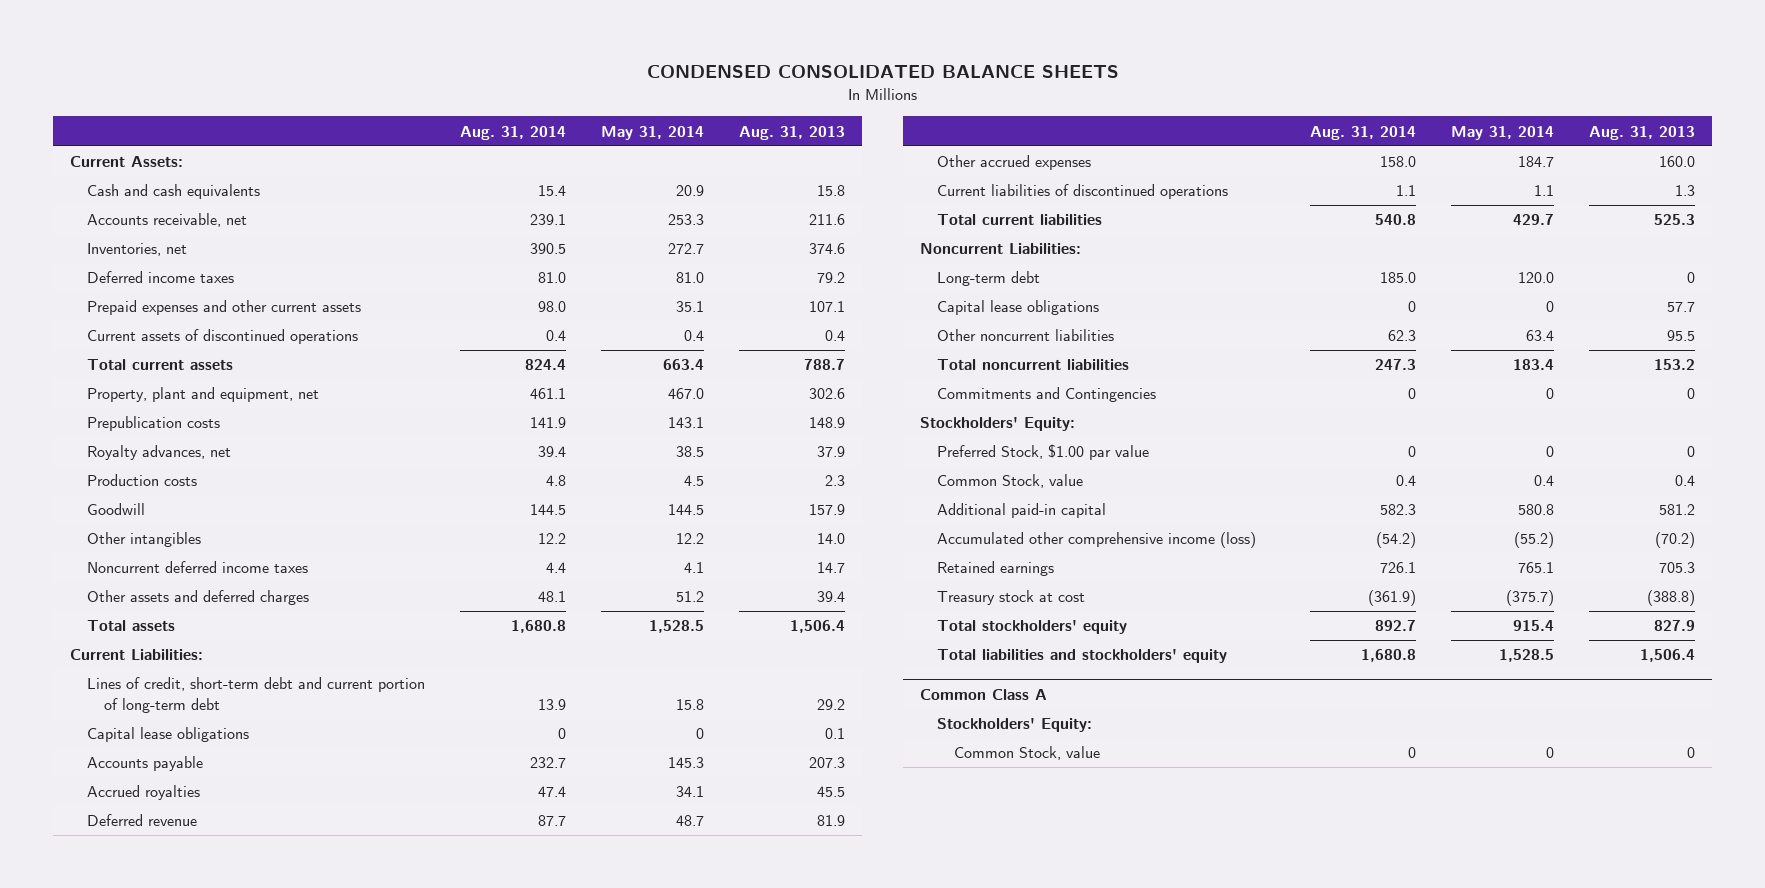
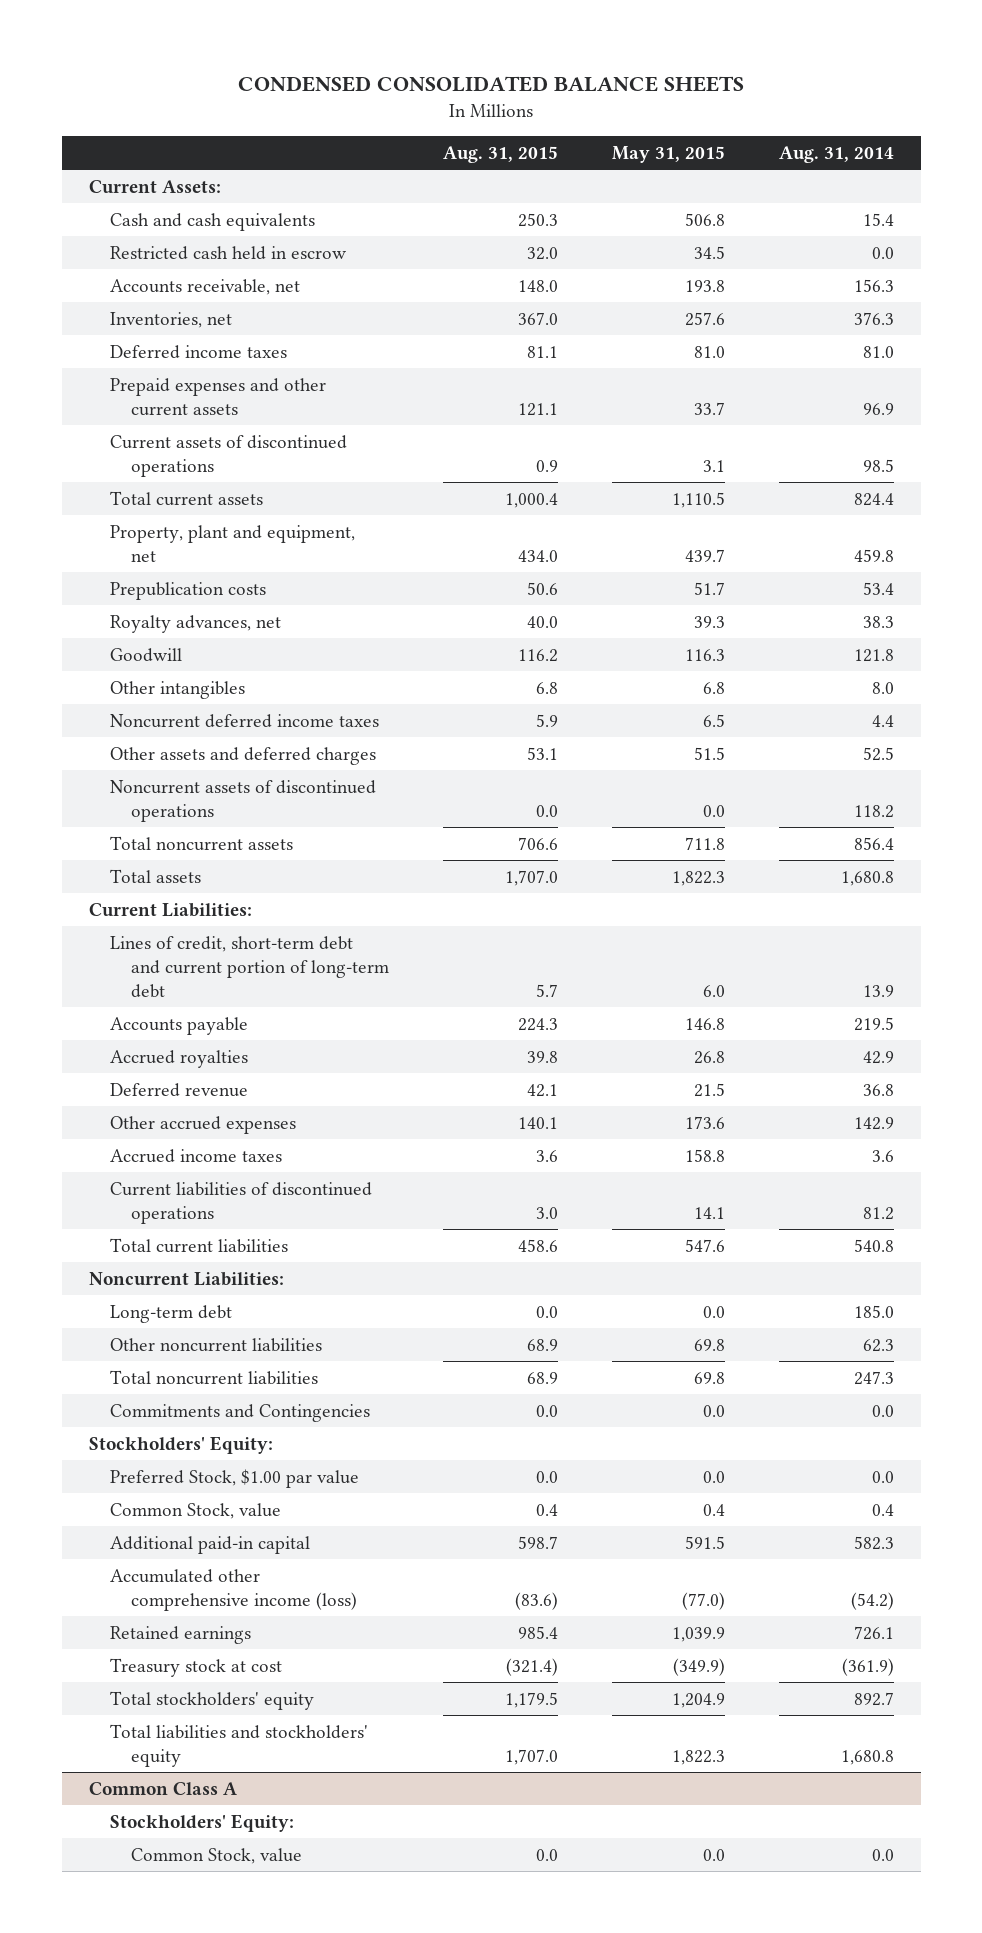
- | Aug. 31, 2014 | May 31, 2014 | Aug. 31, 2013
+ | Aug. 31, 2015 | May 31, 2015 | Aug. 31, 2014
- Accounts receivable, net | 239.1 | 253.3 | 211.6
- Inventories, net | 390.5 | 272.7 | 374.6
+ Restricted cash held in escrow | 32.0 | 34.5 | 0.0
+ Accounts receivable, net | 148.0 | 193.8 | 156.3
+ Inventories, net | 367.0 | 257.6 | 376.3
- Prepaid expenses and other current assets | 98.0 | 35.1 | 107.1
- Current assets of discontinued operations | 0.4 | 0.4 | 0.4
+ Prepaid expenses and other current assets | 121.1 | 33.7 | 96.9
+ Current assets of discontinued operations | 0.9 | 3.1 | 98.5
- Property, plant and equipment, net | 461.1 | 467.0 | 302.6
- Prepublication costs | 141.9 | 143.1 | 148.9
- Royalty advances, net | 39.4 | 38.5 | 37.9
- Production costs | 4.8 | 4.5 | 2.3
- Goodwill | 144.5 | 144.5 | 157.9
- Other intangibles | 12.2 | 12.2 | 14.0
+ Property, plant and equipment, net | 434.0 | 439.7 | 459.8
+ Prepublication costs | 50.6 | 51.7 | 53.4
+ Royalty advances, net | 40.0 | 39.3 | 38.3
+ Goodwill | 116.2 | 116.3 | 121.8
+ Other intangibles | 6.8 | 6.8 | 8.0
- Other assets and deferred charges | 48.1 | 51.2 | 39.4
+ Other assets and deferred charges | 53.1 | 51.5 | 52.5
+ Noncurrent assets of discontinued operations | 0.0 | 0.0 | 118.2
+ Total noncurrent assets | 706.6 | 711.8 | 856.4
- Capital lease obligations | 0 | 0 | 0.1
- Accounts payable | 232.7 | 145.3 | 207.3
- Accrued royalties | 47.4 | 34.1 | 45.5
- Deferred revenue | 87.7 | 48.7 | 81.9
- Other accrued expenses | 158.0 | 184.7 | 160.0
- Current liabilities of discontinued operations | 1.1 | 1.1 | 1.3
+ Accounts payable | 224.3 | 146.8 | 219.5
+ Accrued royalties | 39.8 | 26.8 | 42.9
+ Deferred revenue | 42.1 | 21.5 | 36.8
+ Other accrued expenses | 140.1 | 173.6 | 142.9
+ Accrued income taxes | 3.6 | 158.8 | 3.6
+ Current liabilities of discontinued operations | 3.0 | 14.1 | 81.2
- Capital lease obligations | 0 | 0 | 57.7
- Commitments and Contingencies | 0 | 0 | 0
+ Commitments and Contingencies | 0.0 | 0.0 | 0.0
- Preferred Stock, $1.00 par value | 0 | 0 | 0
+ Preferred Stock, $1.00 par value | 0.0 | 0.0 | 0.0
@ Common Class A
- Common Stock, value | 0 | 0 | 0
+ Common Stock, value | 0.0 | 0.0 | 0.0

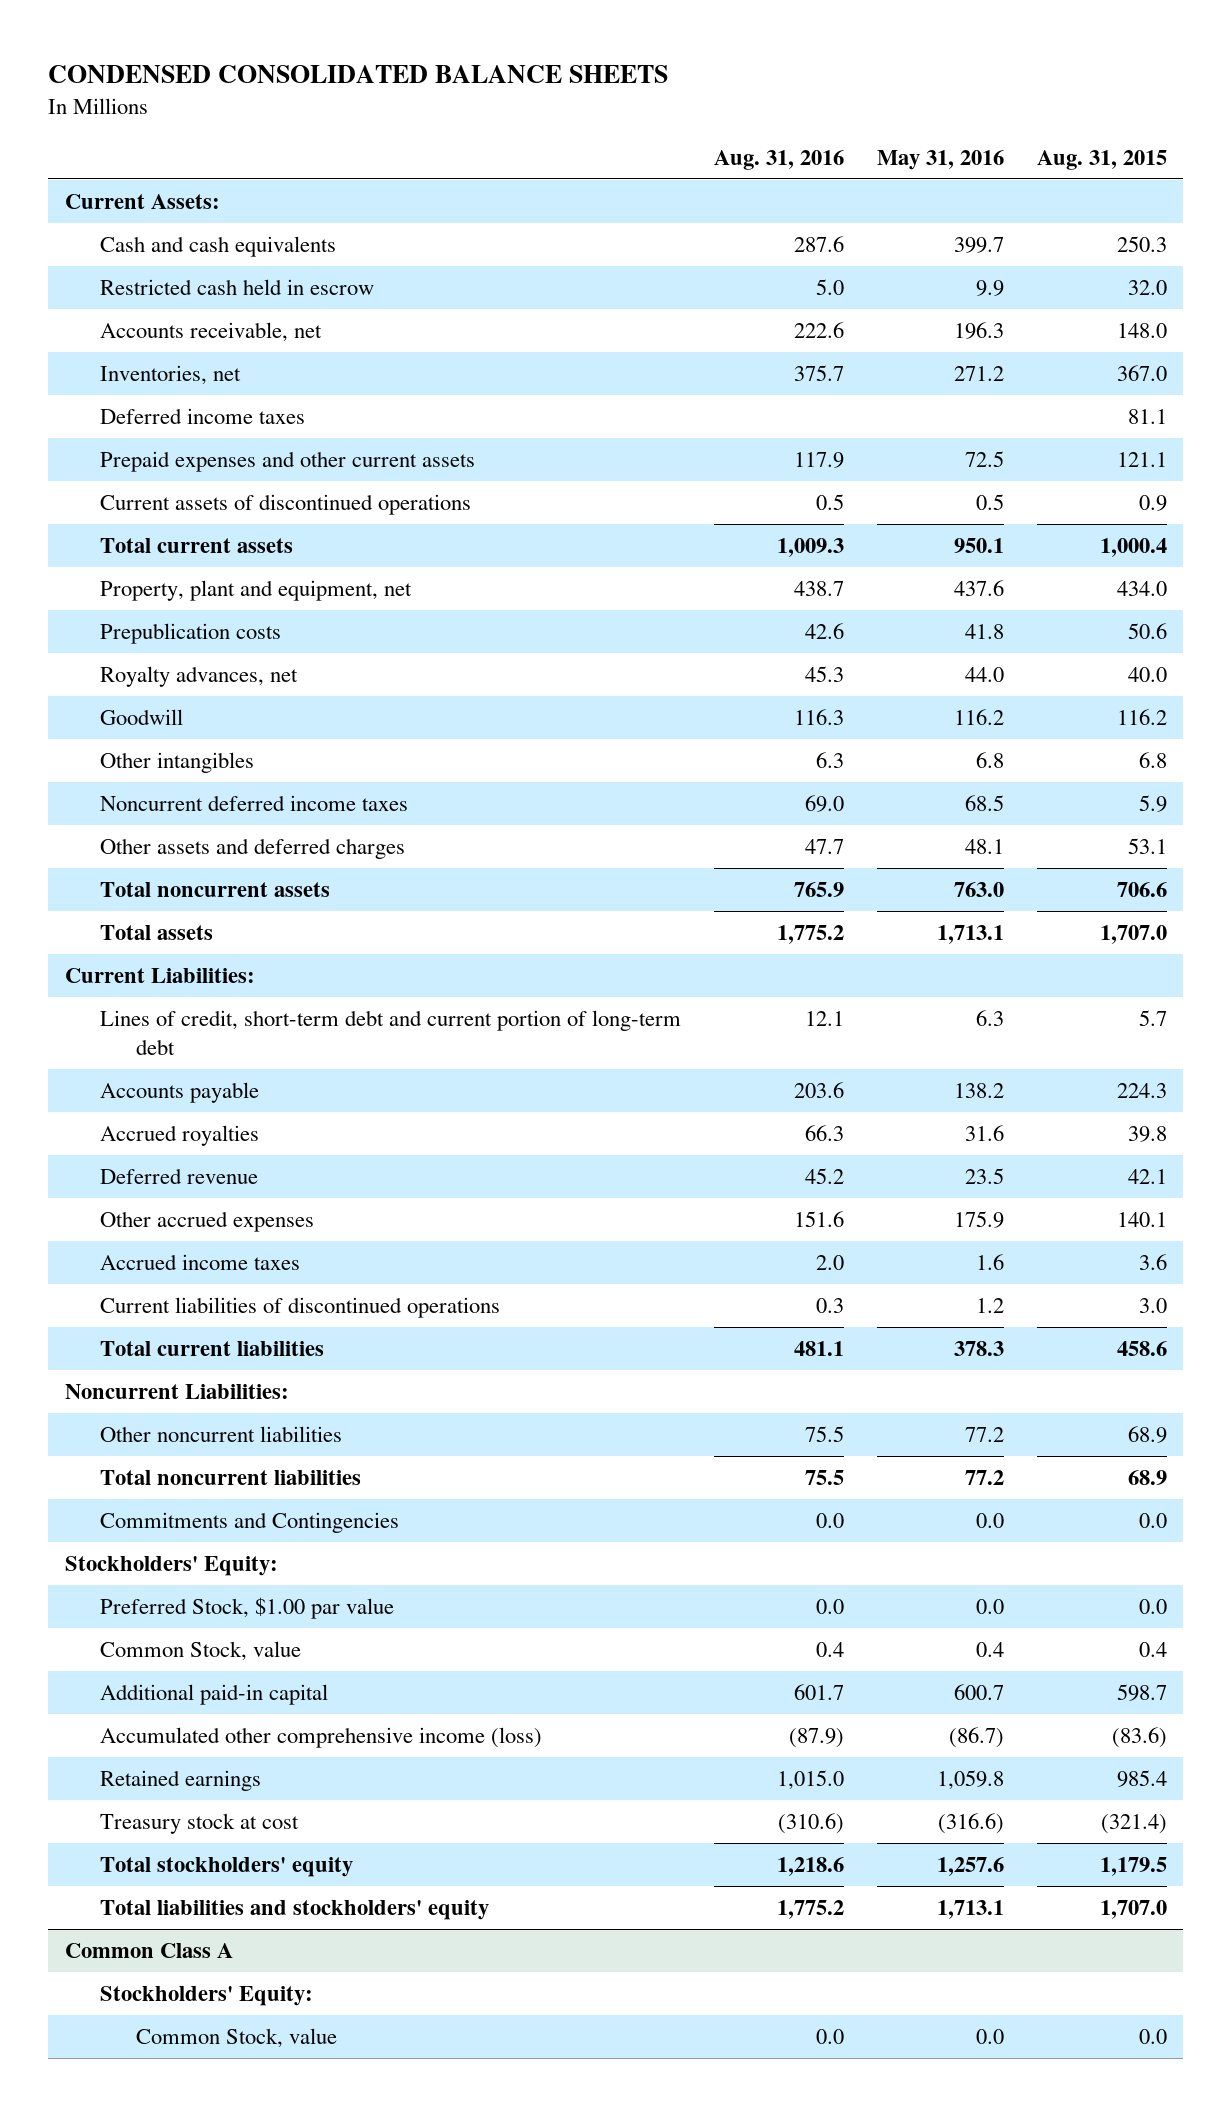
- | Aug. 31, 2015 | May 31, 2015 | Aug. 31, 2014
+ | Aug. 31, 2016 | May 31, 2016 | Aug. 31, 2015
- Noncurrent assets of discontinued operations | 0.0 | 0.0 | 118.2
- Long-term debt | 0.0 | 0.0 | 185.0

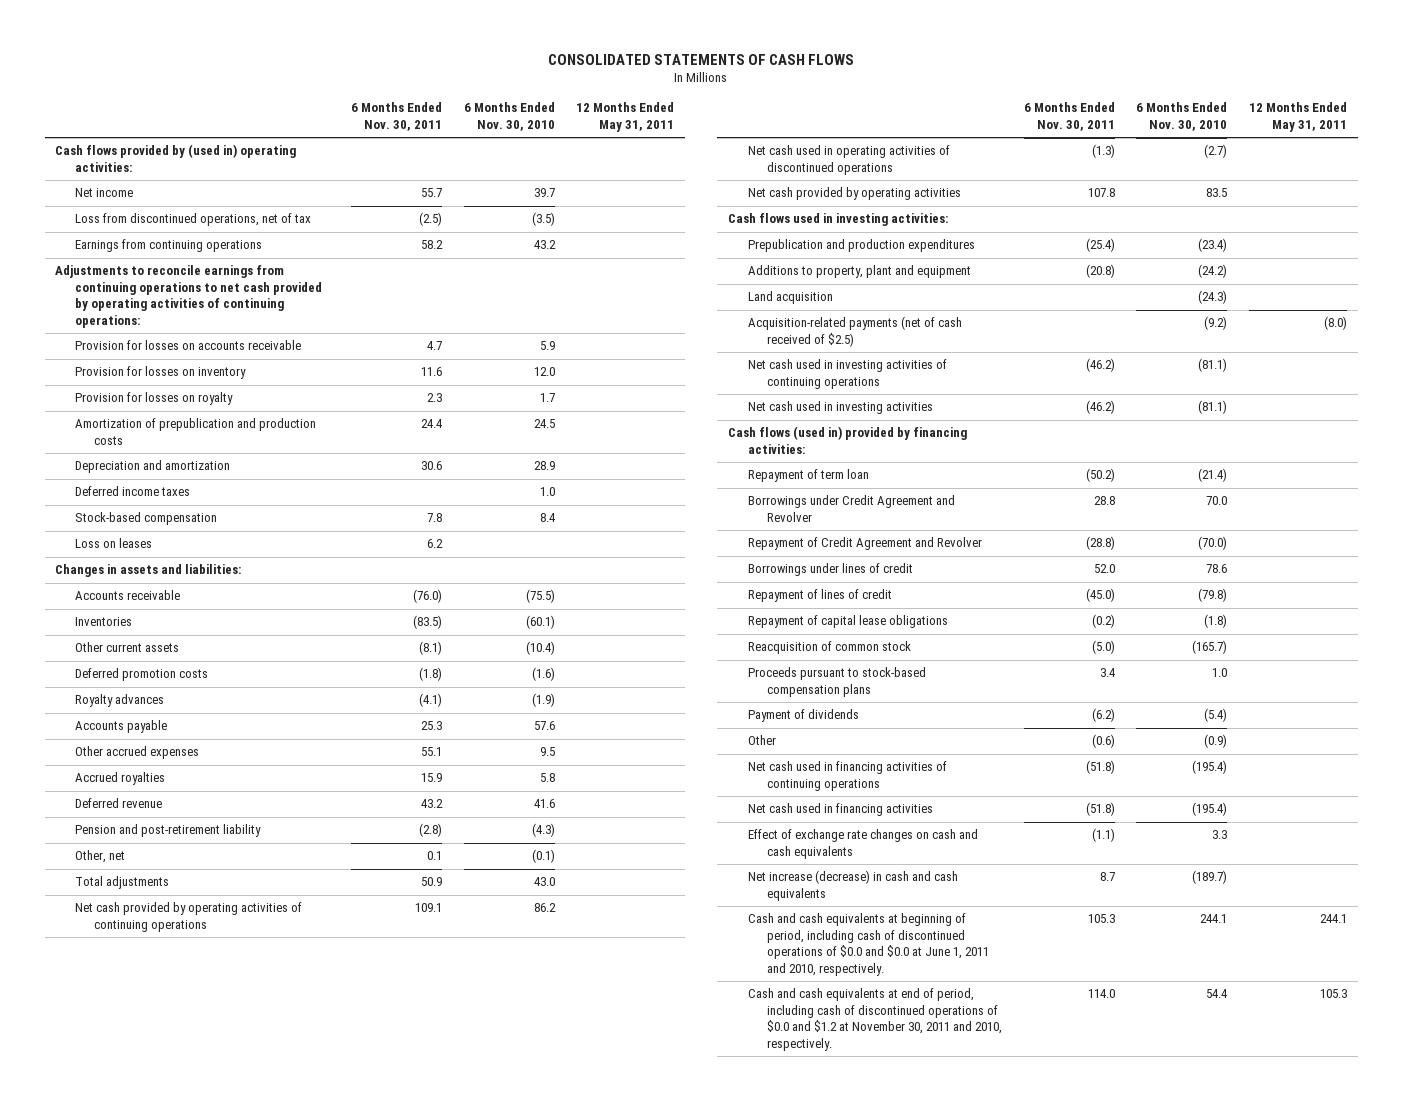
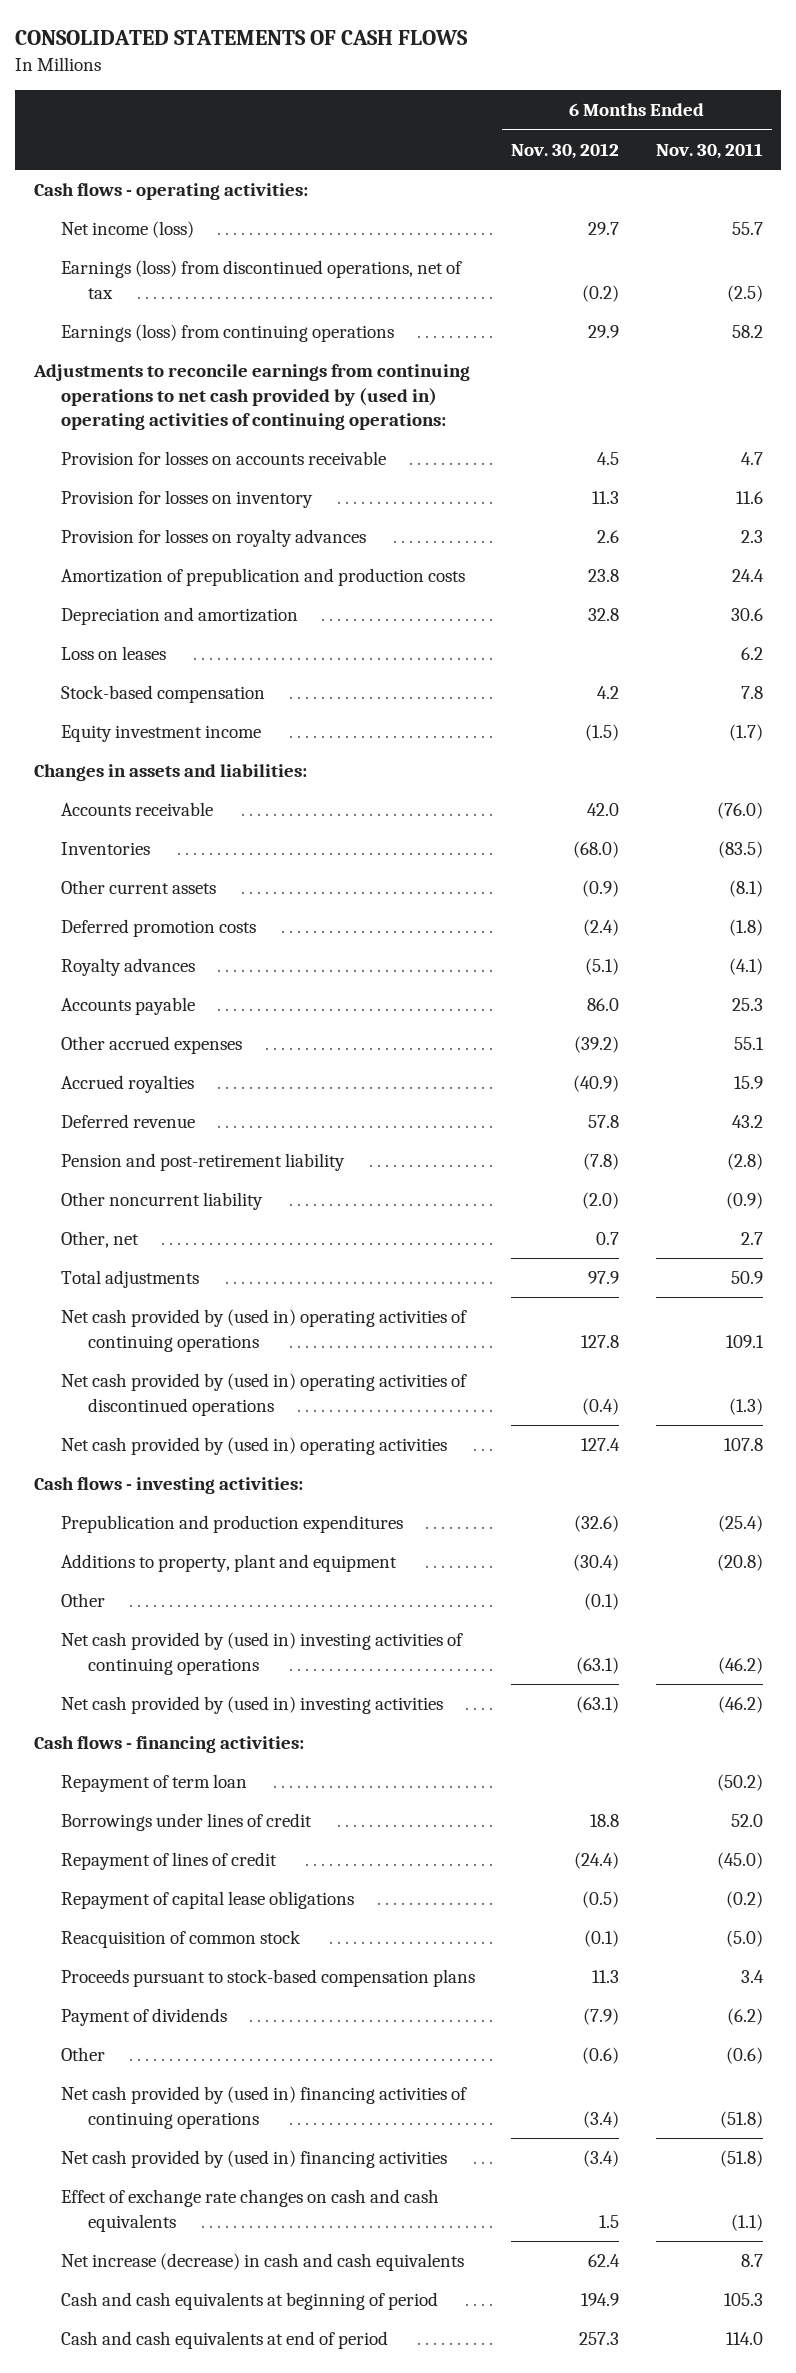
- | 6 Months Ended Nov. 30, 2011 | 6 Months Ended Nov. 30, 2010 | 12 Months Ended May 31, 2011
+ | 6 Months Ended Nov. 30, 2012 | 6 Months Ended Nov. 30, 2011
- Cash flows provided by (used in) operating activities:
- Net income | 55.7 | 39.7 |
- Loss from discontinued operations, net of tax | (2.5) | (3.5) |
- Earnings from continuing operations | 58.2 | 43.2 |
- Adjustments to reconcile earnings from continuing operations to net cash provided by operating activities of continuing operations:
+ Cash flows - operating activities:
+ Net income (loss) | 29.7 | 55.7
+ Earnings (loss) from discontinued operations, net of tax | (0.2) | (2.5)
+ Earnings (loss) from continuing operations | 29.9 | 58.2
+ Adjustments to reconcile earnings from continuing operations to net cash provided by (used in) operating activities of continuing operations:
- Provision for losses on royalty | 2.3 | 1.7 |
+ Provision for losses on royalty advances | 2.6 | 2.3
- Deferred income taxes | | 1.0 |
moved down: Stock-based compensation | 4.2 | 7.8
+ Equity investment income | (1.5) | (1.7)
- Other, net | 0.1 | (0.1) |
+ Other noncurrent liability | (2.0) | (0.9)
+ Other, net | 0.7 | 2.7
- Net cash provided by operating activities of continuing operations | 109.1 | 86.2 |
- Net cash used in operating activities of discontinued operations | (1.3) | (2.7) |
- Net cash provided by operating activities | 107.8 | 83.5 |
- Cash flows used in investing activities:
+ Net cash provided by (used in) operating activities of continuing operations | 127.8 | 109.1
+ Net cash provided by (used in) operating activities of discontinued operations | (0.4) | (1.3)
+ Net cash provided by (used in) operating activities | 127.4 | 107.8
+ Cash flows - investing activities:
- Land acquisition | | (24.3) |
- Acquisition-related payments (net of cash received of $2.5) | | (9.2) | (8.0)
- Net cash used in investing activities of continuing operations | (46.2) | (81.1) |
- Net cash used in investing activities | (46.2) | (81.1) |
- Cash flows (used in) provided by financing activities:
+ Other | (0.1) |
+ Net cash provided by (used in) investing activities of continuing operations | (63.1) | (46.2)
+ Net cash provided by (used in) investing activities | (63.1) | (46.2)
+ Cash flows - financing activities:
- Borrowings under Credit Agreement and Revolver | 28.8 | 70.0 |
- Repayment of Credit Agreement and Revolver | (28.8) | (70.0) |
- Net cash used in financing activities of continuing operations | (51.8) | (195.4) |
- Net cash used in financing activities | (51.8) | (195.4) |
+ Net cash provided by (used in) financing activities of continuing operations | (3.4) | (51.8)
+ Net cash provided by (used in) financing activities | (3.4) | (51.8)
- Cash and cash equivalents at beginning of period, including cash of discontinued operations of $0.0 and $0.0 at June 1, 2011 and 2010, respectively. | 105.3 | 244.1 | 244.1
- Cash and cash equivalents at end of period, including cash of discontinued operations of $0.0 and $1.2 at November 30, 2011 and 2010, respectively. | 114.0 | 54.4 | 105.3
+ Cash and cash equivalents at beginning of period | 194.9 | 105.3
+ Cash and cash equivalents at end of period | 257.3 | 114.0

